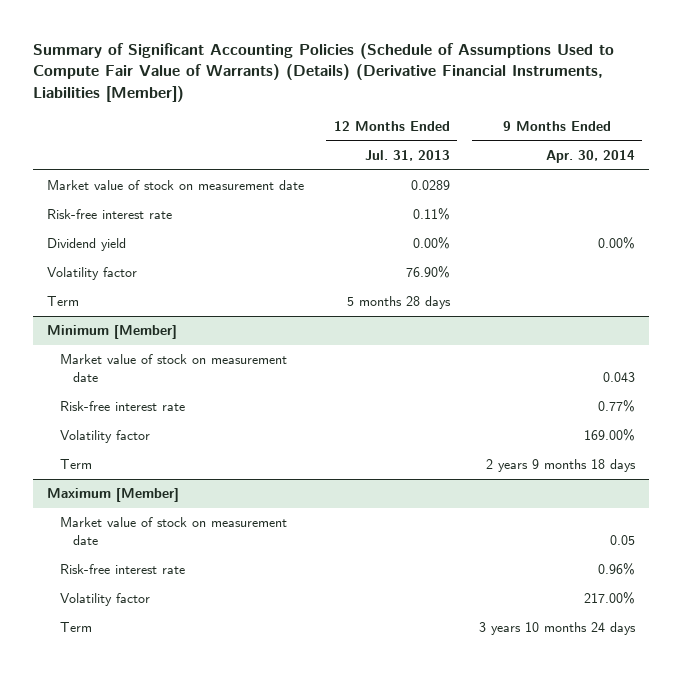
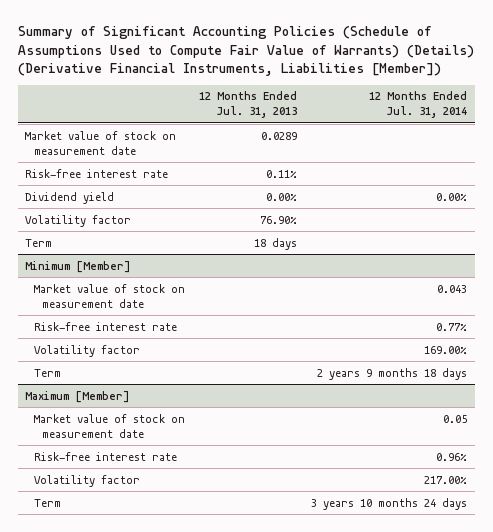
- | 12 Months Ended Jul. 31, 2013 | 9 Months Ended Apr. 30, 2014
+ | 12 Months Ended Jul. 31, 2013 | 12 Months Ended Jul. 31, 2014
- Term | 5 months 28 days |
+ Term | 18 days |

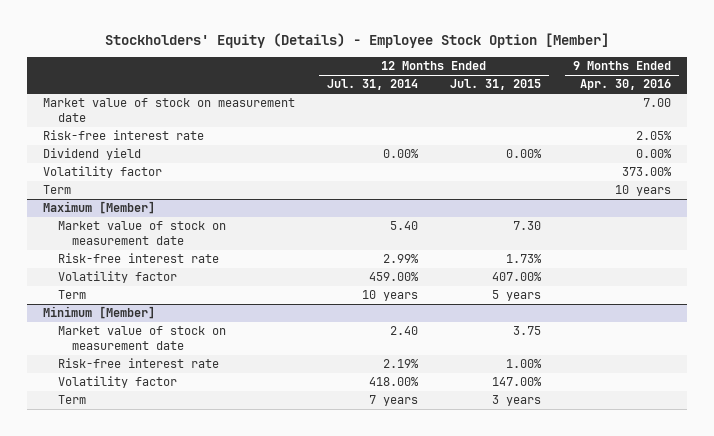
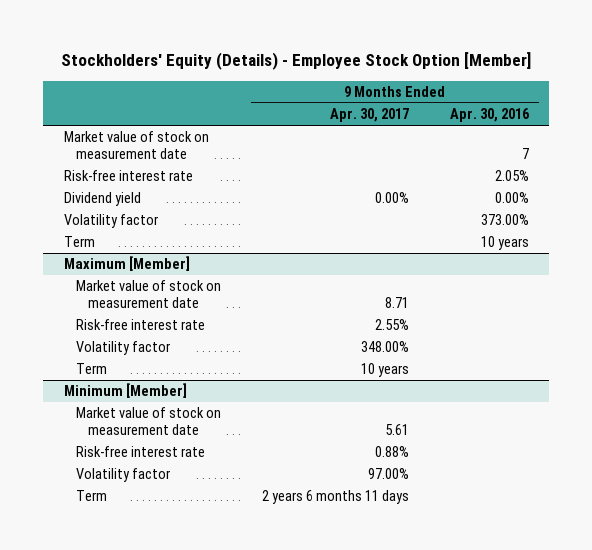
- | 12 Months Ended Jul. 31, 2014 | 12 Months Ended Jul. 31, 2015 | 9 Months Ended Apr. 30, 2016
+ | 9 Months Ended Apr. 30, 2017 | 9 Months Ended Apr. 30, 2016
- Market value of stock on measurement date | | | 7.00
+ Market value of stock on measurement date | | 7

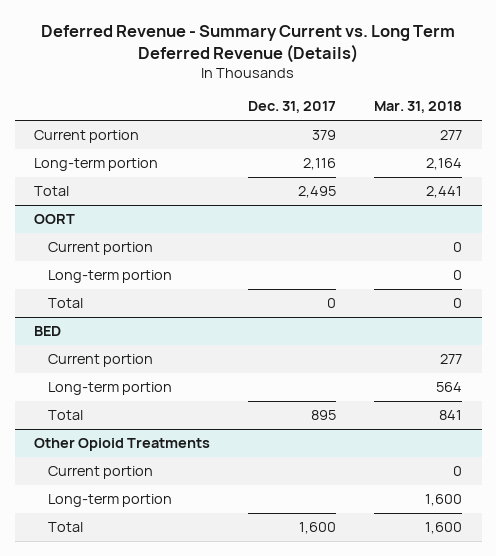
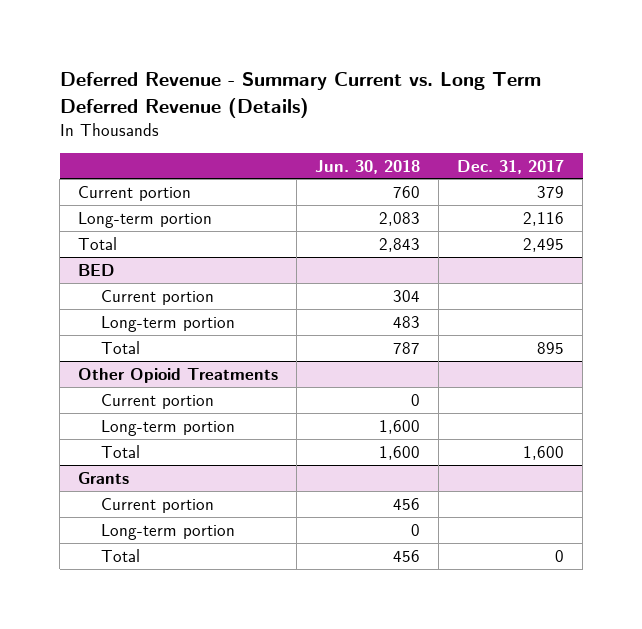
- | Dec. 31, 2017 | Mar. 31, 2018
+ | Jun. 30, 2018 | Dec. 31, 2017
- OORT
- Current portion | | 0
- Long-term portion | | 0
- Total | 0 | 0
+ Grants
+ Current portion | 456 |
+ Long-term portion | 0 |
+ Total | 456 | 0

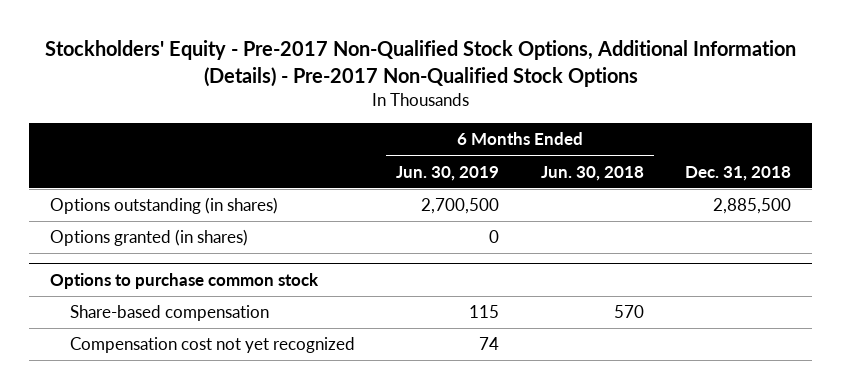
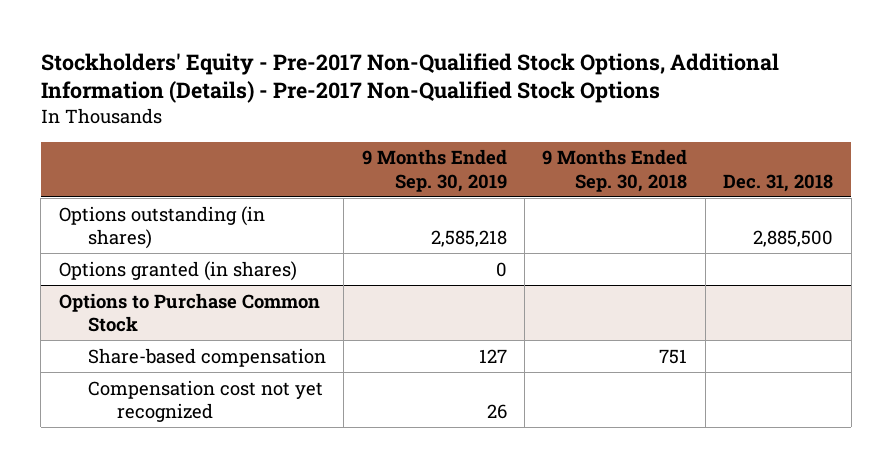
- | 6 Months Ended Jun. 30, 2019 | 6 Months Ended Jun. 30, 2018 | Dec. 31, 2018
+ | 9 Months Ended Sep. 30, 2019 | 9 Months Ended Sep. 30, 2018 | Dec. 31, 2018
- Options to purchase common stock
+ Options to Purchase Common Stock

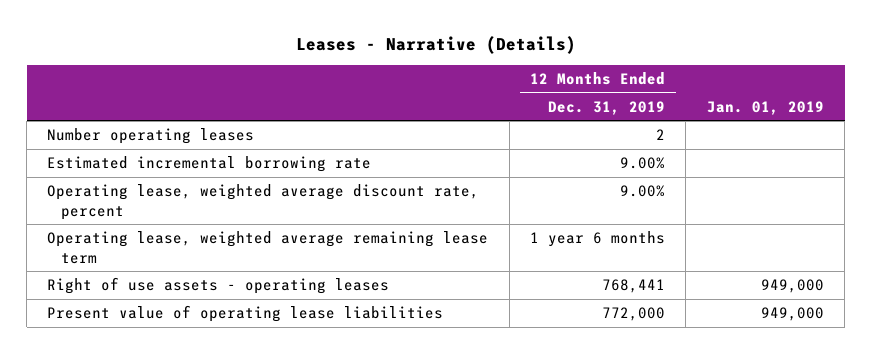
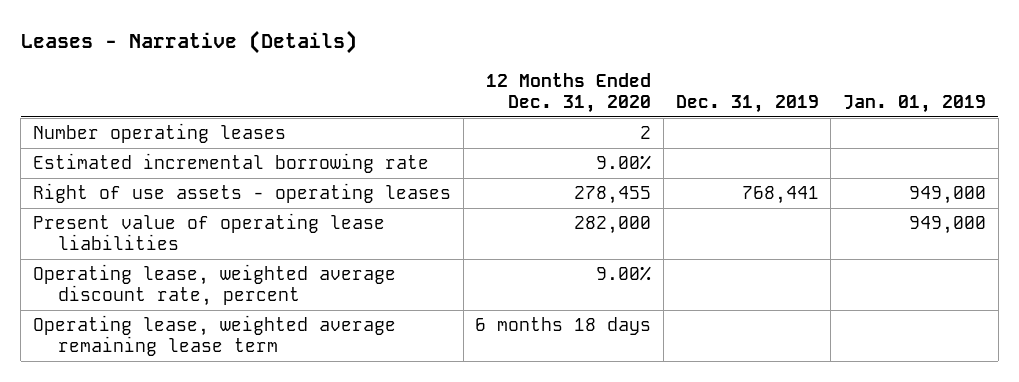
- | 12 Months Ended Dec. 31, 2019 | Jan. 01, 2019
+ | 12 Months Ended Dec. 31, 2020 | Dec. 31, 2019 | Jan. 01, 2019
moved down: Operating lease, weighted average discount rate, percent | 9.00% | |
moved down: Operating lease, weighted average remaining lease term | 6 months 18 days | |

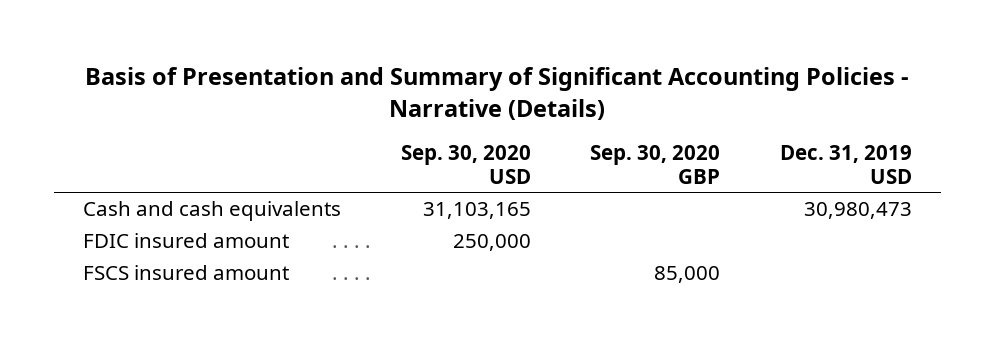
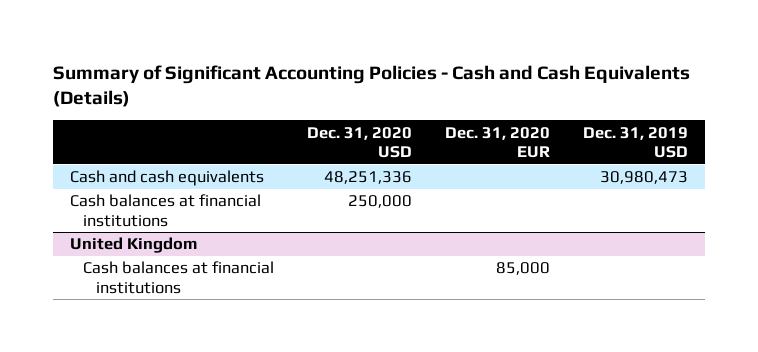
- Basis of Presentation and Summary of Significant Accounting Policies - Narrative (Details)
+ Summary of Significant Accounting Policies - Cash and Cash Equivalents (Details)
- | Sep. 30, 2020 USD | Sep. 30, 2020 GBP | Dec. 31, 2019 USD
+ | Dec. 31, 2020 USD | Dec. 31, 2020 EUR | Dec. 31, 2019 USD
- FDIC insured amount | 250,000 | |
- FSCS insured amount | | 85,000 |
+ Cash balances at financial institutions | 250,000 | |
+ United Kingdom
+ Cash balances at financial institutions | | 85,000 |

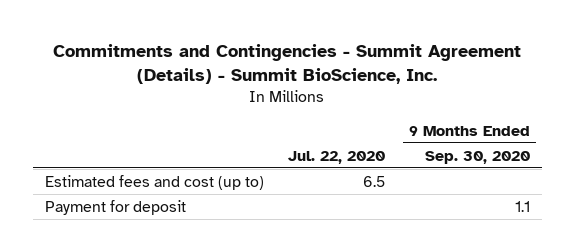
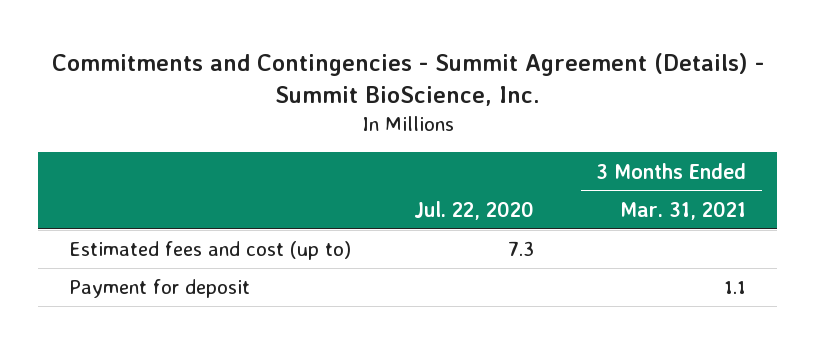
- | Jul. 22, 2020 | 9 Months Ended Sep. 30, 2020
+ | Jul. 22, 2020 | 3 Months Ended Mar. 31, 2021
- Estimated fees and cost (up to) | 6.5 |
+ Estimated fees and cost (up to) | 7.3 |

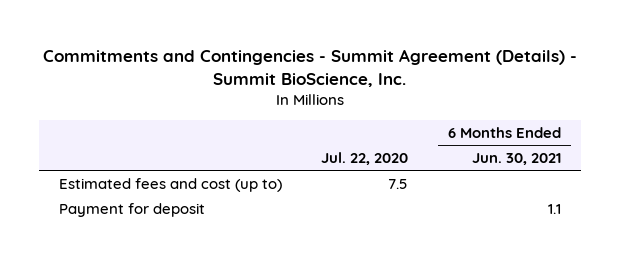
- | Jul. 22, 2020 | 3 Months Ended Mar. 31, 2021
+ | Jul. 22, 2020 | 6 Months Ended Jun. 30, 2021
- Estimated fees and cost (up to) | 7.3 |
+ Estimated fees and cost (up to) | 7.5 |

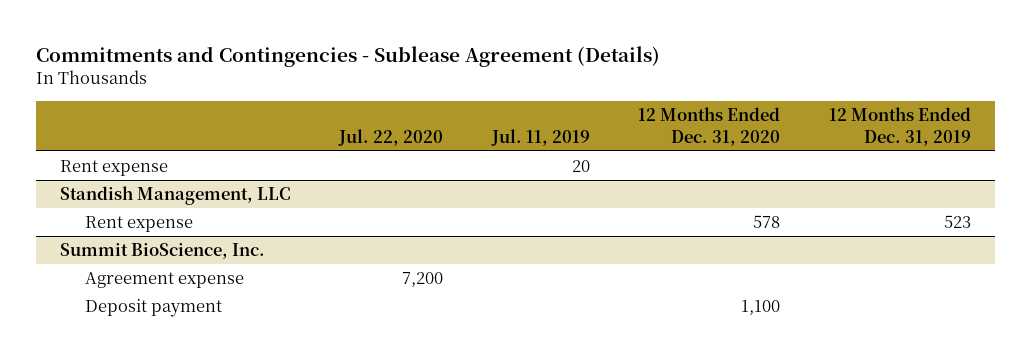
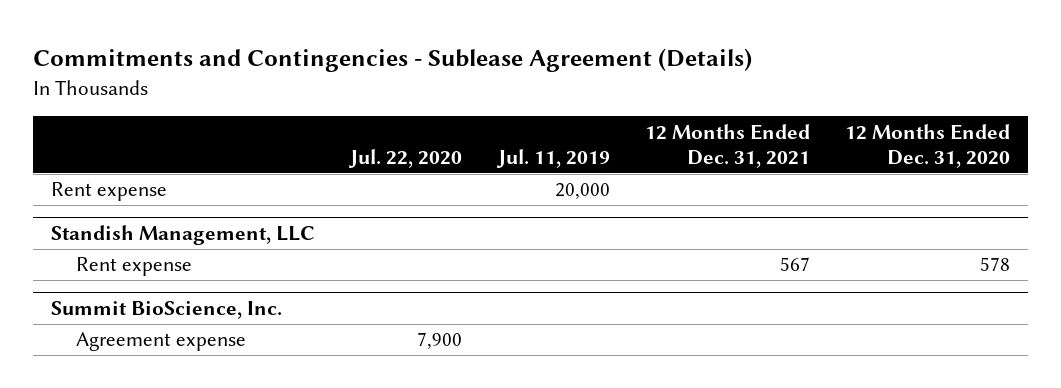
- | Jul. 22, 2020 | Jul. 11, 2019 | 12 Months Ended Dec. 31, 2020 | 12 Months Ended Dec. 31, 2019
+ | Jul. 22, 2020 | Jul. 11, 2019 | 12 Months Ended Dec. 31, 2021 | 12 Months Ended Dec. 31, 2020
- Rent expense | | 20 | |
+ Rent expense | | 20,000 | |
@ Summit BioScience, Inc.
- Agreement expense | 7,200 | | |
- Deposit payment | | | 1,100 |
+ Agreement expense | 7,900 | | |

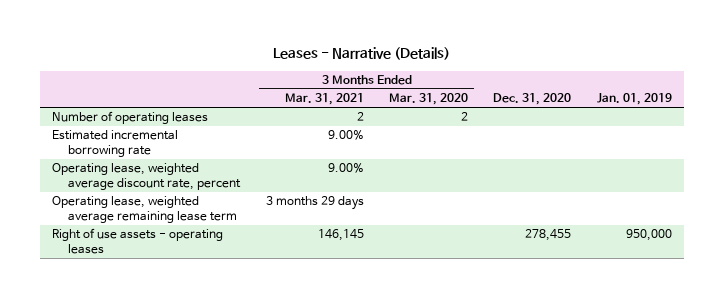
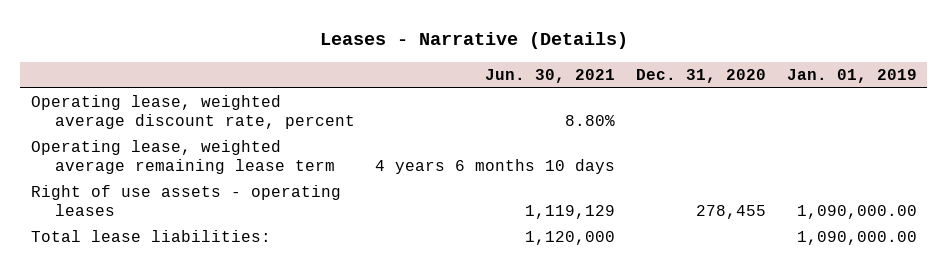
- | 3 Months Ended Mar. 31, 2021 | 3 Months Ended Mar. 31, 2020 | Dec. 31, 2020 | Jan. 01, 2019
+ | Jun. 30, 2021 | Dec. 31, 2020 | Jan. 01, 2019
- Number of operating leases | 2 | 2 | |
- Estimated incremental borrowing rate | 9.00% | | |
- Right of use assets - operating leases | 146,145 | | 278,455 | 950,000
+ Right of use assets - operating leases | 1,119,129 | 278,455 | 1,090,000.00
+ Total lease liabilities: | 1,120,000 | | 1,090,000.00

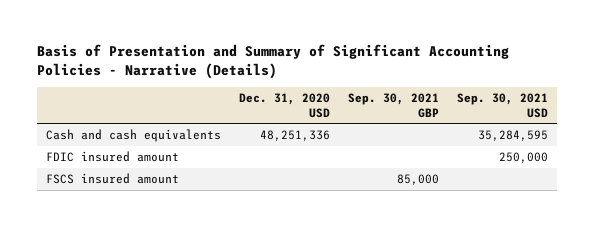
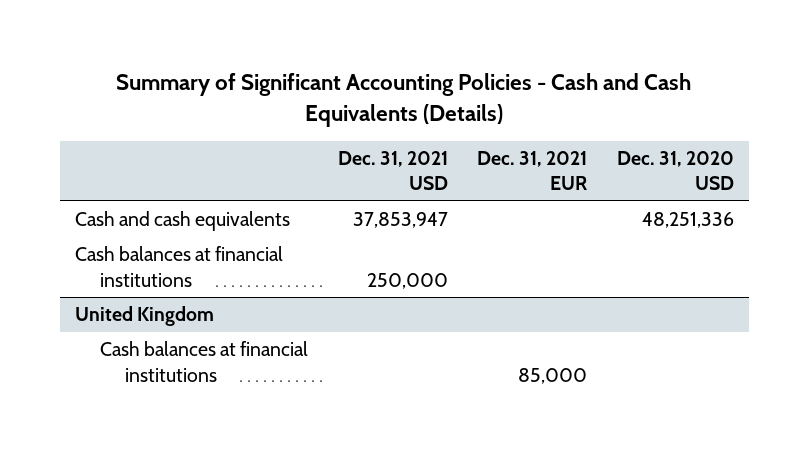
- Basis of Presentation and Summary of Significant Accounting Policies - Narrative (Details)
+ Summary of Significant Accounting Policies - Cash and Cash Equivalents (Details)
- | Dec. 31, 2020 USD | Sep. 30, 2021 GBP | Sep. 30, 2021 USD
+ | Dec. 31, 2021 USD | Dec. 31, 2021 EUR | Dec. 31, 2020 USD
- FDIC insured amount | | | 250,000
- FSCS insured amount | | 85,000 |
+ Cash balances at financial institutions | 250,000 | |
+ United Kingdom
+ Cash balances at financial institutions | | 85,000 |

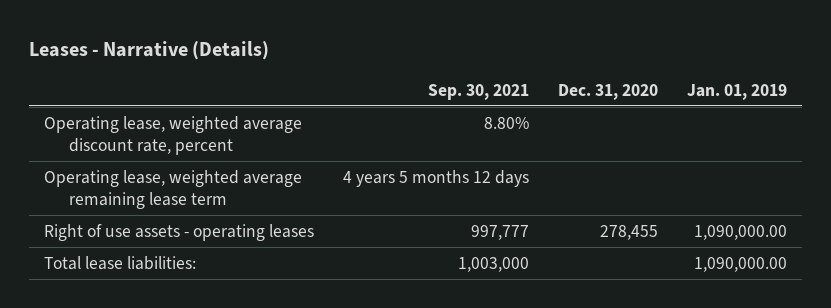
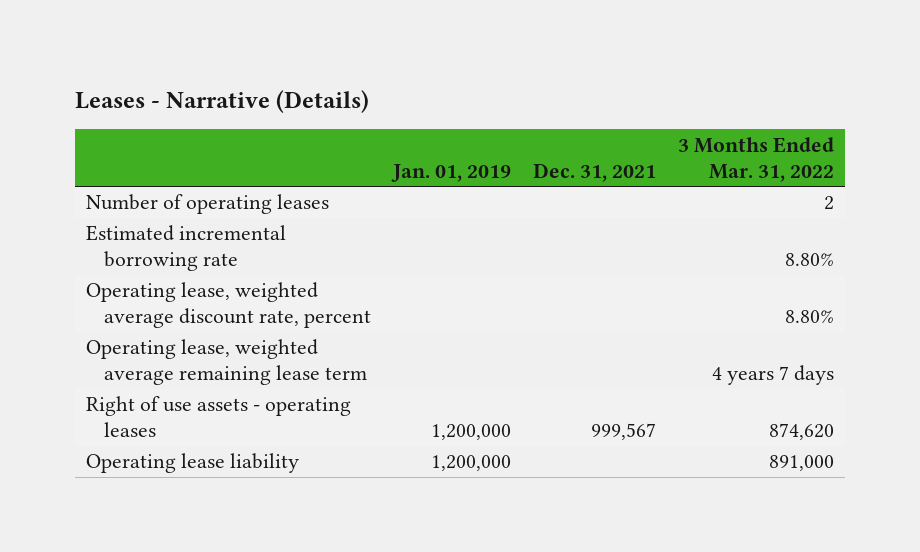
- | Sep. 30, 2021 | Dec. 31, 2020 | Jan. 01, 2019
+ | Jan. 01, 2019 | Dec. 31, 2021 | 3 Months Ended Mar. 31, 2022
+ Number of operating leases | | | 2
+ Estimated incremental borrowing rate | | | 8.80%
- Right of use assets - operating leases | 997,777 | 278,455 | 1,090,000.00
- Total lease liabilities: | 1,003,000 | | 1,090,000.00
+ Right of use assets - operating leases | 1,200,000 | 999,567 | 874,620
+ Operating lease liability | 1,200,000 | | 891,000

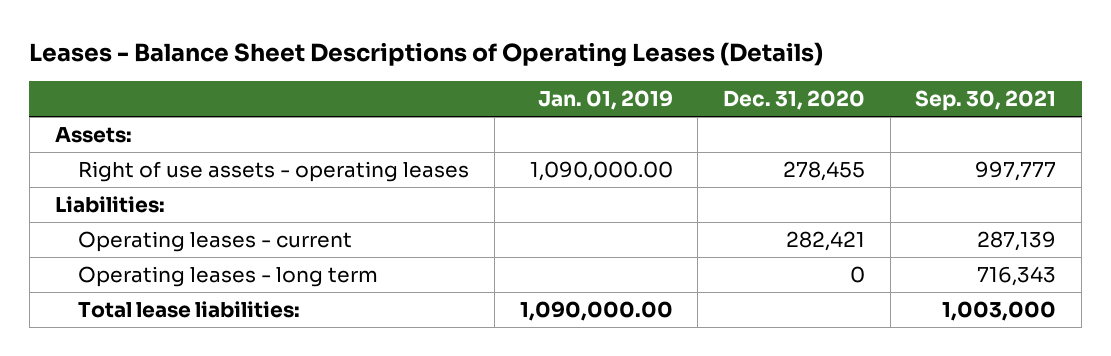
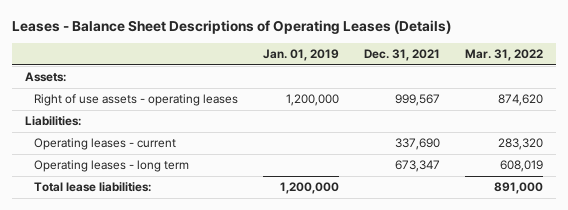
- | Jan. 01, 2019 | Dec. 31, 2020 | Sep. 30, 2021
+ | Jan. 01, 2019 | Dec. 31, 2021 | Mar. 31, 2022
- Right of use assets - operating leases | 1,090,000.00 | 278,455 | 997,777
+ Right of use assets - operating leases | 1,200,000 | 999,567 | 874,620
- Total lease liabilities: | 1,090,000.00 | | 1,003,000
+ Total lease liabilities: | 1,200,000 | | 891,000

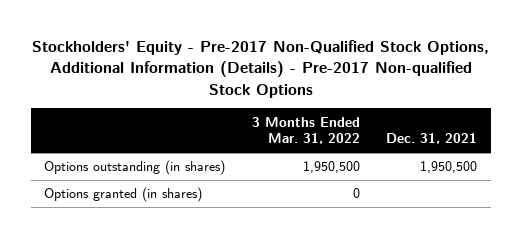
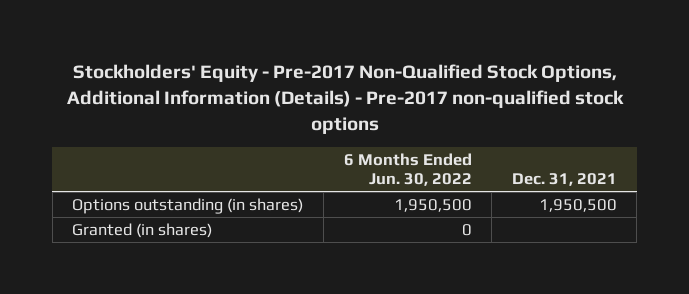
- Stockholders' Equity - Pre-2017 Non-Qualified Stock Options, Additional Information (Details) - Pre-2017 Non-qualified Stock Options
+ Stockholders' Equity - Pre-2017 Non-Qualified Stock Options, Additional Information (Details) - Pre-2017 non-qualified stock options
- | 3 Months Ended Mar. 31, 2022 | Dec. 31, 2021
+ | 6 Months Ended Jun. 30, 2022 | Dec. 31, 2021
- Options granted (in shares) | 0 |
+ Granted (in shares) | 0 |

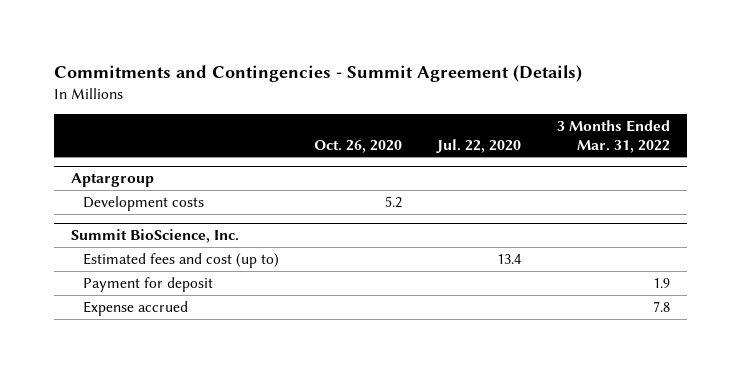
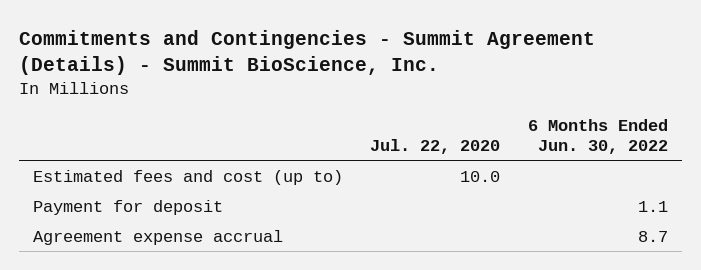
- Commitments and Contingencies - Summit Agreement (Details)
+ Commitments and Contingencies - Summit Agreement (Details) - Summit BioScience, Inc.
- | Oct. 26, 2020 | Jul. 22, 2020 | 3 Months Ended Mar. 31, 2022
+ | Jul. 22, 2020 | 6 Months Ended Jun. 30, 2022
- Aptargroup
- Development costs | 5.2 | |
- Summit BioScience, Inc.
- Estimated fees and cost (up to) | | 13.4 |
- Payment for deposit | | | 1.9
- Expense accrued | | | 7.8
+ Estimated fees and cost (up to) | 10.0 |
+ Payment for deposit | | 1.1
+ Agreement expense accrual | | 8.7

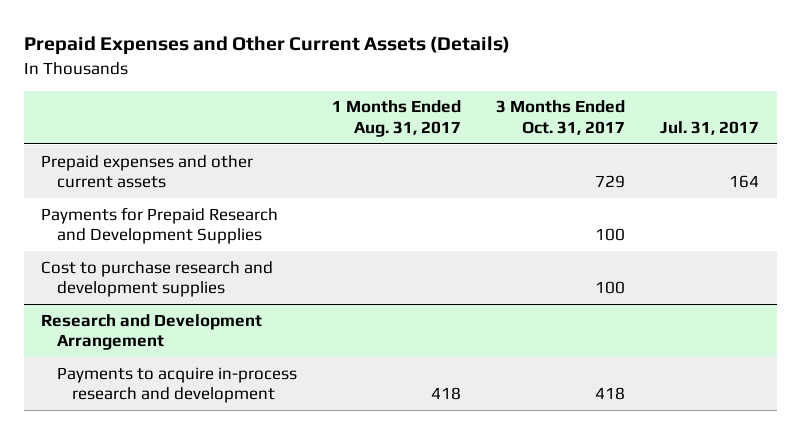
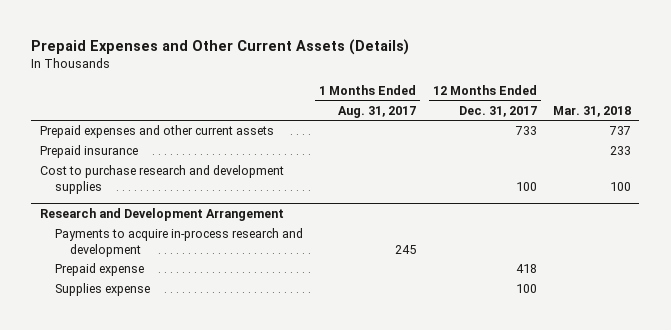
- | 1 Months Ended Aug. 31, 2017 | 3 Months Ended Oct. 31, 2017 | Jul. 31, 2017
+ | 1 Months Ended Aug. 31, 2017 | 12 Months Ended Dec. 31, 2017 | Mar. 31, 2018
- Payments for Prepaid Research and Development Supplies | | 100 |
+ Prepaid insurance | | | 233
@ Research and Development Arrangement
- Payments to acquire in-process research and development | 418 | 418 |
+ Payments to acquire in-process research and development | 245 | |
+ Prepaid expense | | 418 |
+ Supplies expense | | 100 |

